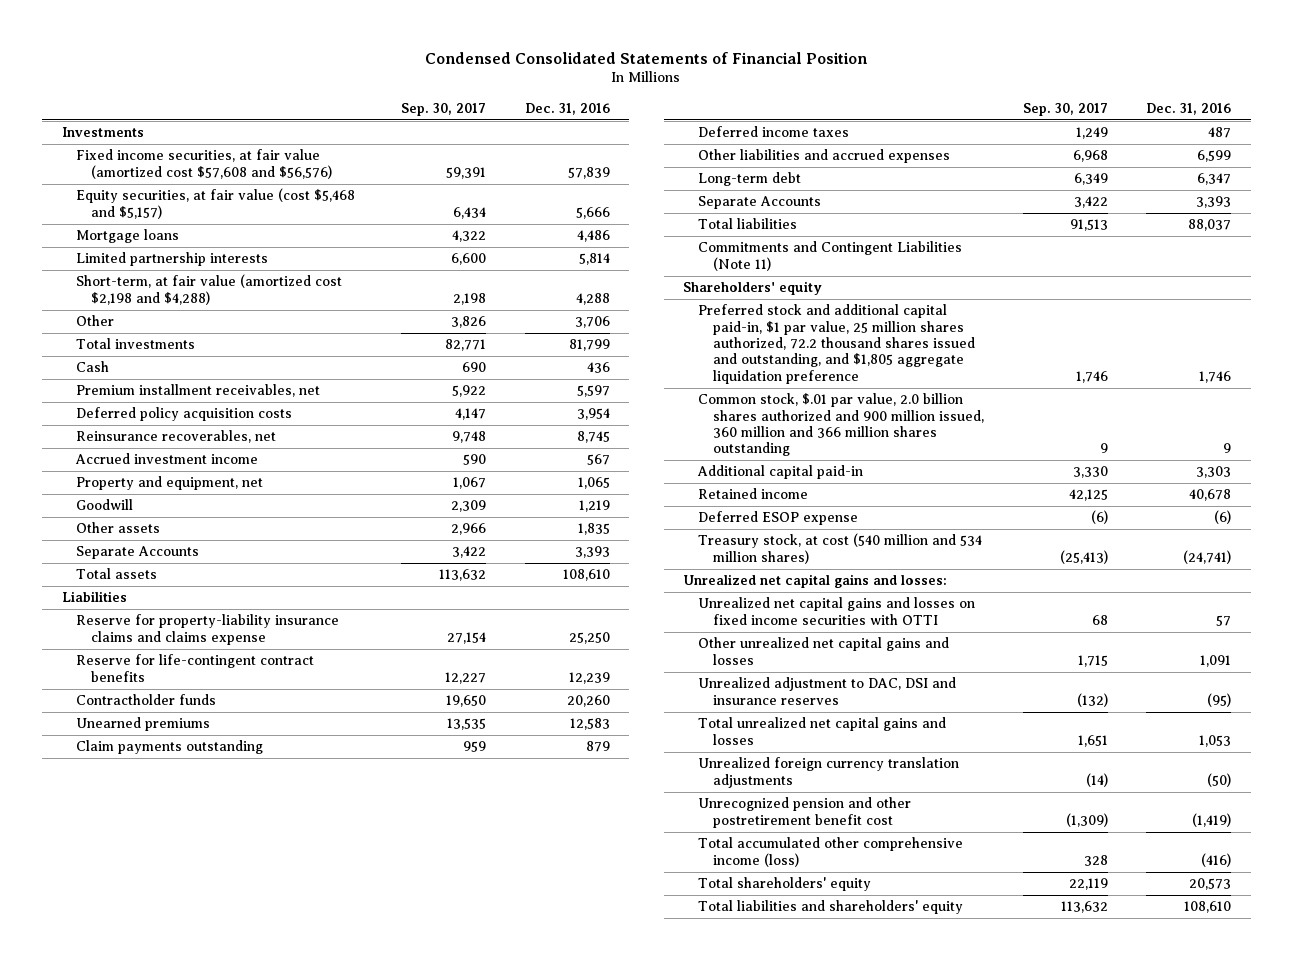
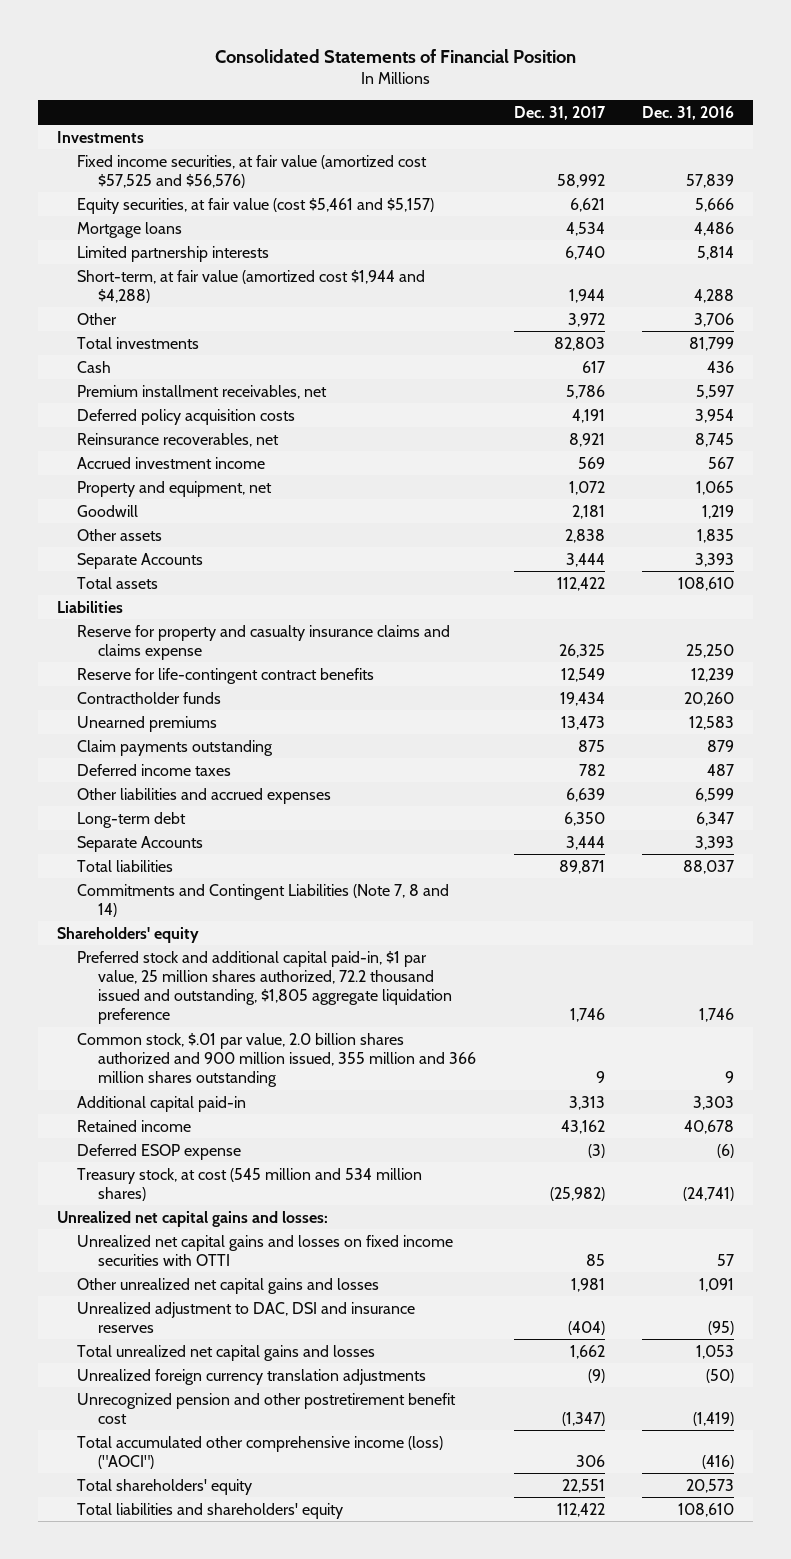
- Condensed Consolidated Statements of Financial Position
+ Consolidated Statements of Financial Position
- | Sep. 30, 2017 | Dec. 31, 2016
+ | Dec. 31, 2017 | Dec. 31, 2016
- Fixed income securities, at fair value (amortized cost $57,608 and $56,576) | 59,391 | 57,839
- Equity securities, at fair value (cost $5,468 and $5,157) | 6,434 | 5,666
+ Fixed income securities, at fair value (amortized cost $57,525 and $56,576) | 58,992 | 57,839
+ Equity securities, at fair value (cost $5,461 and $5,157) | 6,621 | 5,666
- Short-term, at fair value (amortized cost $2,198 and $4,288) | 2,198 | 4,288
+ Short-term, at fair value (amortized cost $1,944 and $4,288) | 1,944 | 4,288
- Reserve for property-liability insurance claims and claims expense | 27,154 | 25,250
+ Reserve for property and casualty insurance claims and claims expense | 26,325 | 25,250
- Commitments and Contingent Liabilities (Note 11)
+ Commitments and Contingent Liabilities (Note 7, 8 and 14)
- Preferred stock and additional capital paid-in, $1 par value, 25 million shares authorized, 72.2 thousand shares issued and outstanding, and $1,805 aggregate liquidation preference | 1,746 | 1,746
- Common stock, $.01 par value, 2.0 billion shares authorized and 900 million issued, 360 million and 366 million shares outstanding | 9 | 9
+ Preferred stock and additional capital paid-in, $1 par value, 25 million shares authorized, 72.2 thousand issued and outstanding, $1,805 aggregate liquidation preference | 1,746 | 1,746
+ Common stock, $.01 par value, 2.0 billion shares authorized and 900 million issued, 355 million and 366 million shares outstanding | 9 | 9
- Treasury stock, at cost (540 million and 534 million shares) | (25,413) | (24,741)
+ Treasury stock, at cost (545 million and 534 million shares) | (25,982) | (24,741)
- Total accumulated other comprehensive income (loss) | 328 | (416)
+ Total accumulated other comprehensive income (loss) ("AOCI") | 306 | (416)

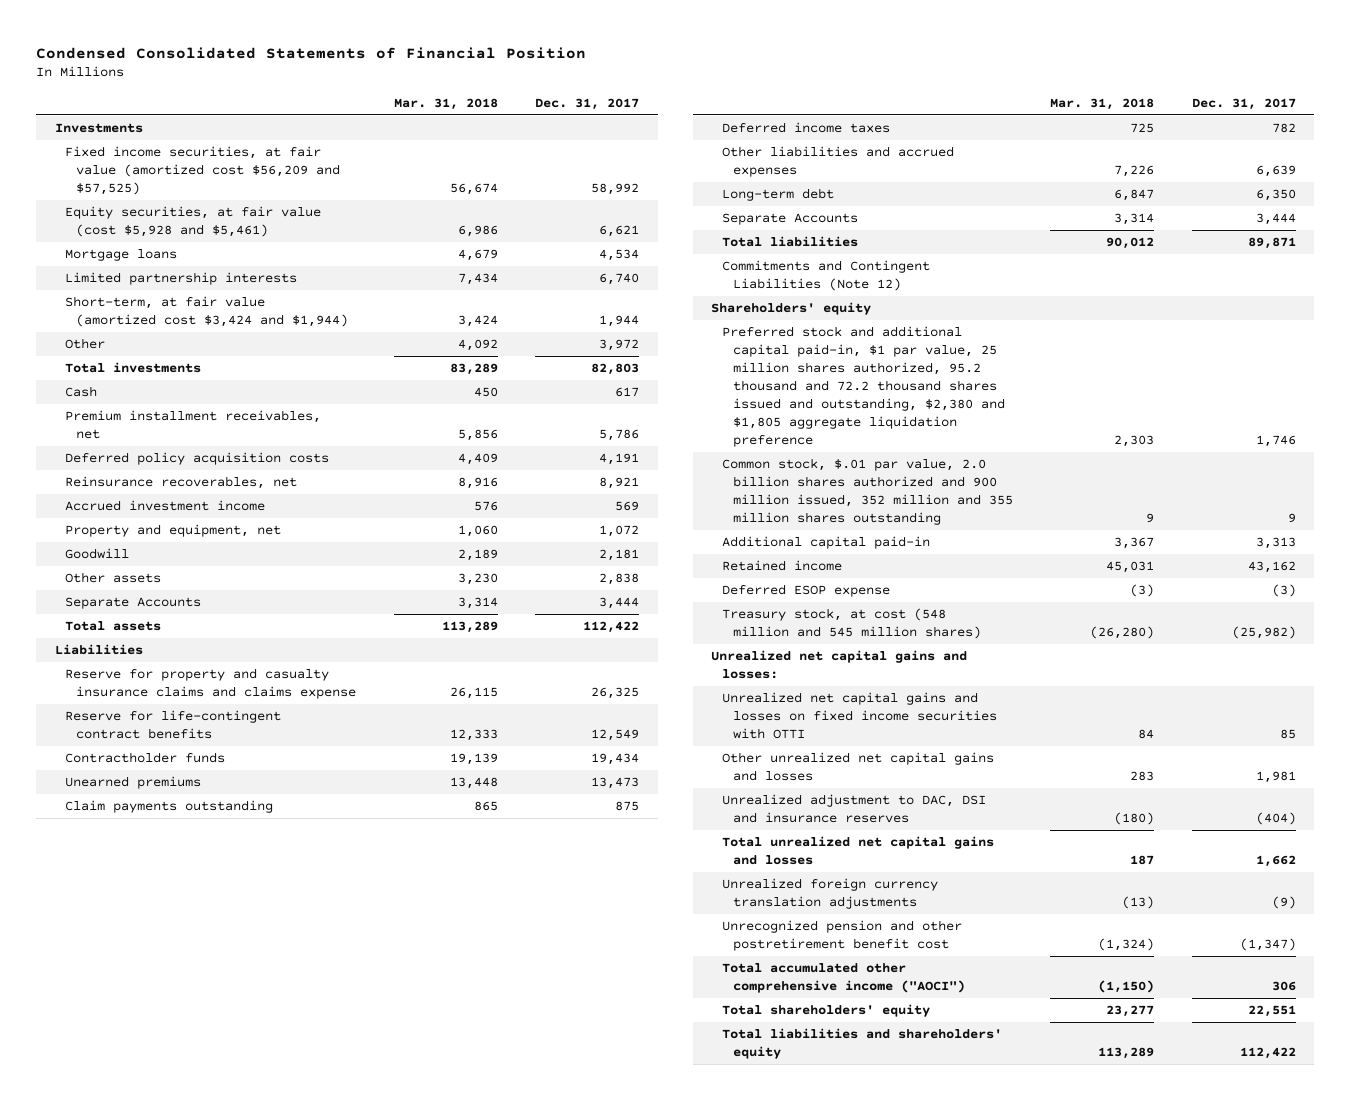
- Consolidated Statements of Financial Position
+ Condensed Consolidated Statements of Financial Position
- | Dec. 31, 2017 | Dec. 31, 2016
+ | Mar. 31, 2018 | Dec. 31, 2017
- Fixed income securities, at fair value (amortized cost $57,525 and $56,576) | 58,992 | 57,839
- Equity securities, at fair value (cost $5,461 and $5,157) | 6,621 | 5,666
+ Fixed income securities, at fair value (amortized cost $56,209 and $57,525) | 56,674 | 58,992
+ Equity securities, at fair value (cost $5,928 and $5,461) | 6,986 | 6,621
- Short-term, at fair value (amortized cost $1,944 and $4,288) | 1,944 | 4,288
+ Short-term, at fair value (amortized cost $3,424 and $1,944) | 3,424 | 1,944
- Commitments and Contingent Liabilities (Note 7, 8 and 14)
+ Commitments and Contingent Liabilities (Note 12)
- Preferred stock and additional capital paid-in, $1 par value, 25 million shares authorized, 72.2 thousand issued and outstanding, $1,805 aggregate liquidation preference | 1,746 | 1,746
- Common stock, $.01 par value, 2.0 billion shares authorized and 900 million issued, 355 million and 366 million shares outstanding | 9 | 9
+ Preferred stock and additional capital paid-in, $1 par value, 25 million shares authorized, 95.2 thousand and 72.2 thousand shares issued and outstanding, $2,380 and $1,805 aggregate liquidation preference | 2,303 | 1,746
+ Common stock, $.01 par value, 2.0 billion shares authorized and 900 million issued, 352 million and 355 million shares outstanding | 9 | 9
- Treasury stock, at cost (545 million and 534 million shares) | (25,982) | (24,741)
+ Treasury stock, at cost (548 million and 545 million shares) | (26,280) | (25,982)
- Total accumulated other comprehensive income (loss) ("AOCI") | 306 | (416)
+ Total accumulated other comprehensive income ("AOCI") | (1,150) | 306

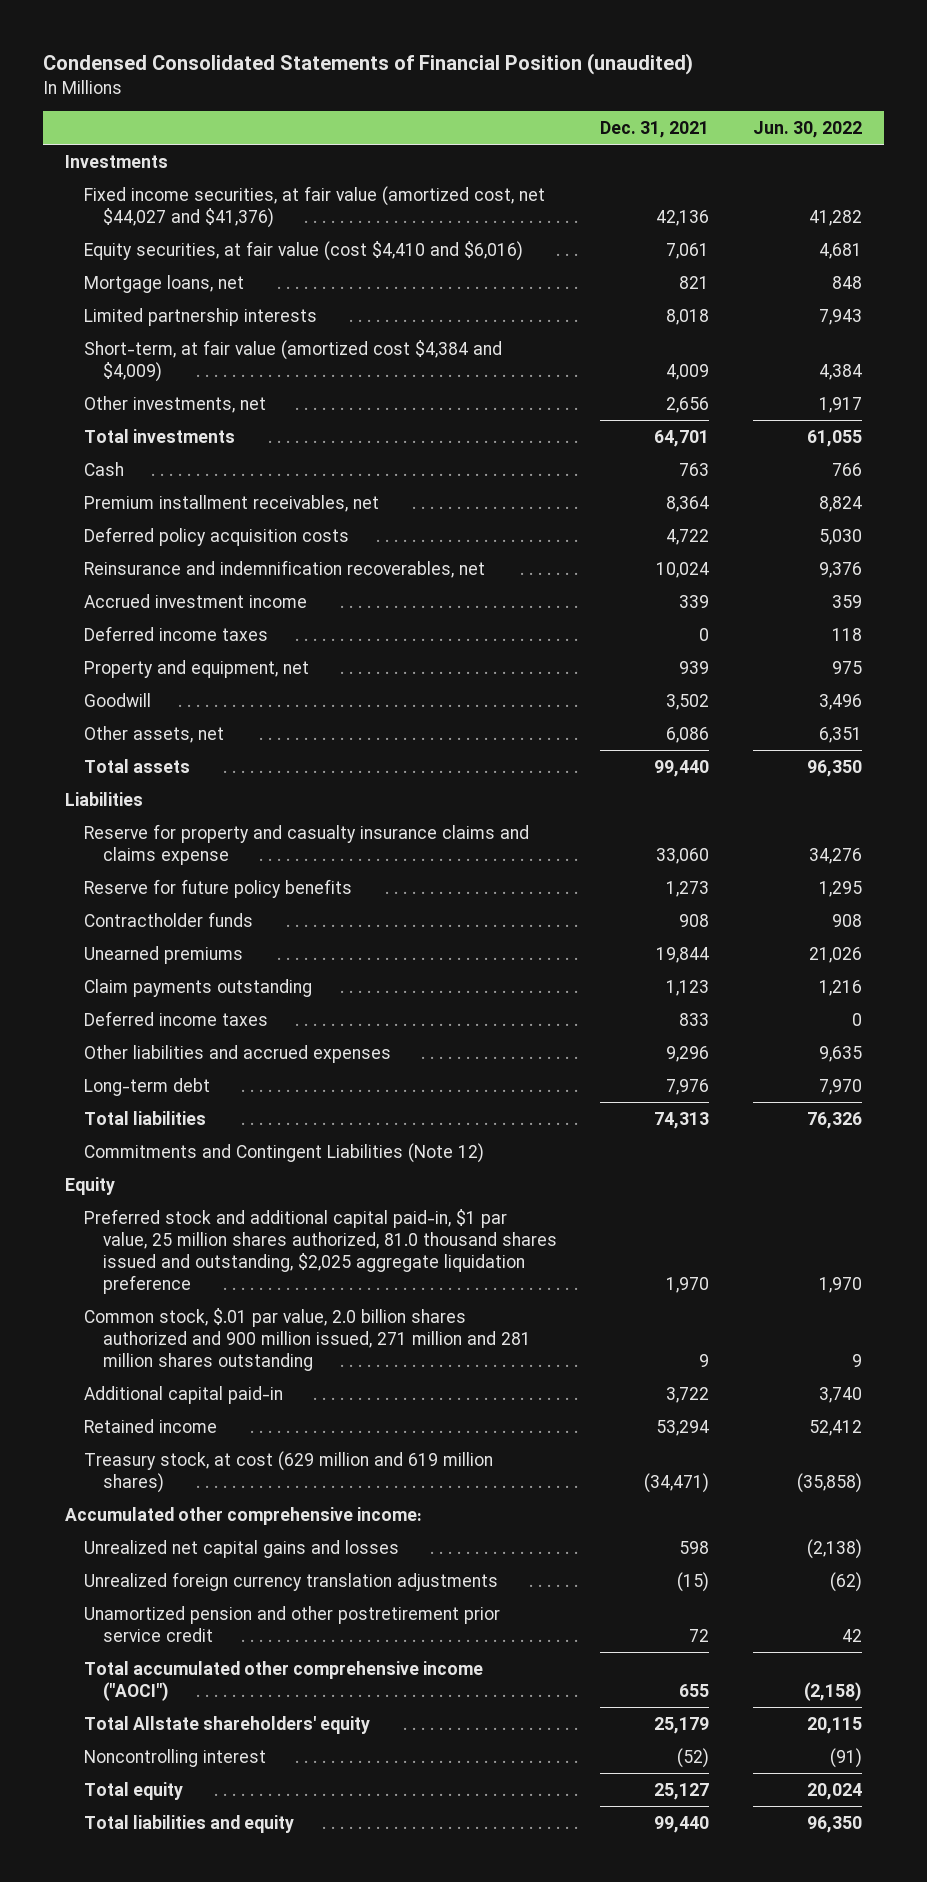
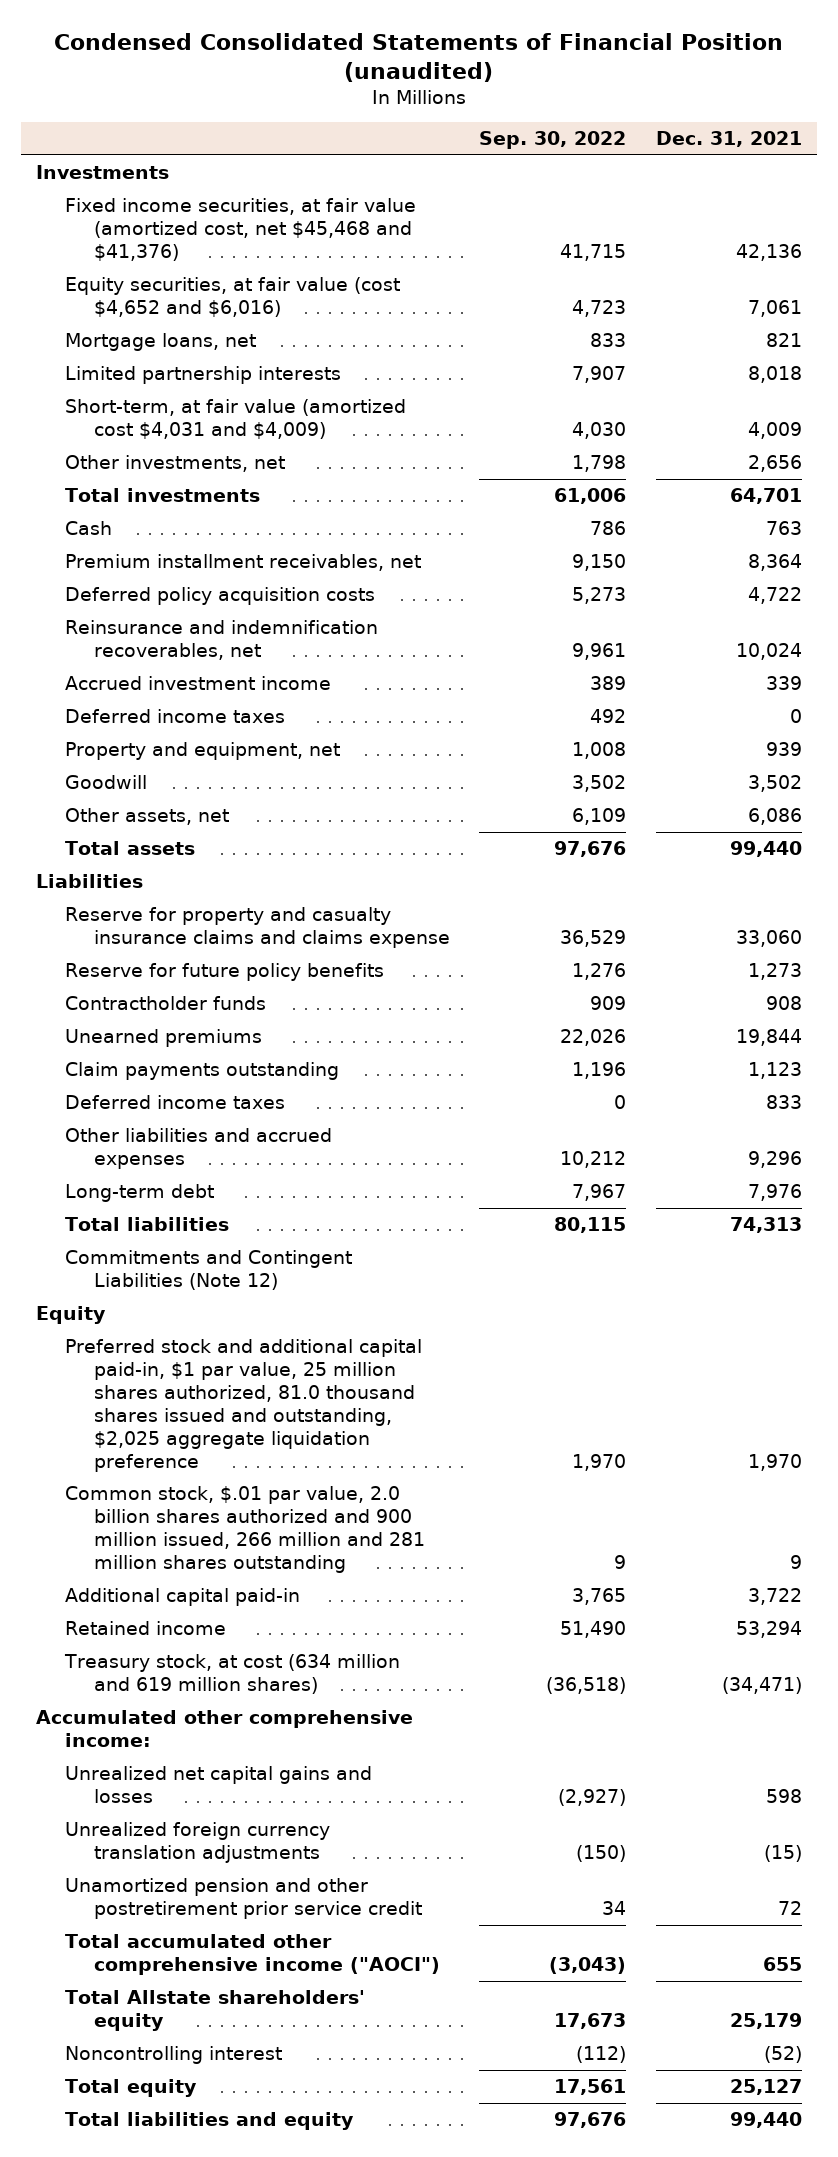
- | Dec. 31, 2021 | Jun. 30, 2022
+ | Sep. 30, 2022 | Dec. 31, 2021
- Fixed income securities, at fair value (amortized cost, net $44,027 and $41,376) | 42,136 | 41,282
- Equity securities, at fair value (cost $4,410 and $6,016) | 7,061 | 4,681
+ Fixed income securities, at fair value (amortized cost, net $45,468 and $41,376) | 41,715 | 42,136
+ Equity securities, at fair value (cost $4,652 and $6,016) | 4,723 | 7,061
- Short-term, at fair value (amortized cost $4,384 and $4,009) | 4,009 | 4,384
+ Short-term, at fair value (amortized cost $4,031 and $4,009) | 4,030 | 4,009
- Common stock, $.01 par value, 2.0 billion shares authorized and 900 million issued, 271 million and 281 million shares outstanding | 9 | 9
+ Common stock, $.01 par value, 2.0 billion shares authorized and 900 million issued, 266 million and 281 million shares outstanding | 9 | 9
- Treasury stock, at cost (629 million and 619 million shares) | (34,471) | (35,858)
+ Treasury stock, at cost (634 million and 619 million shares) | (36,518) | (34,471)

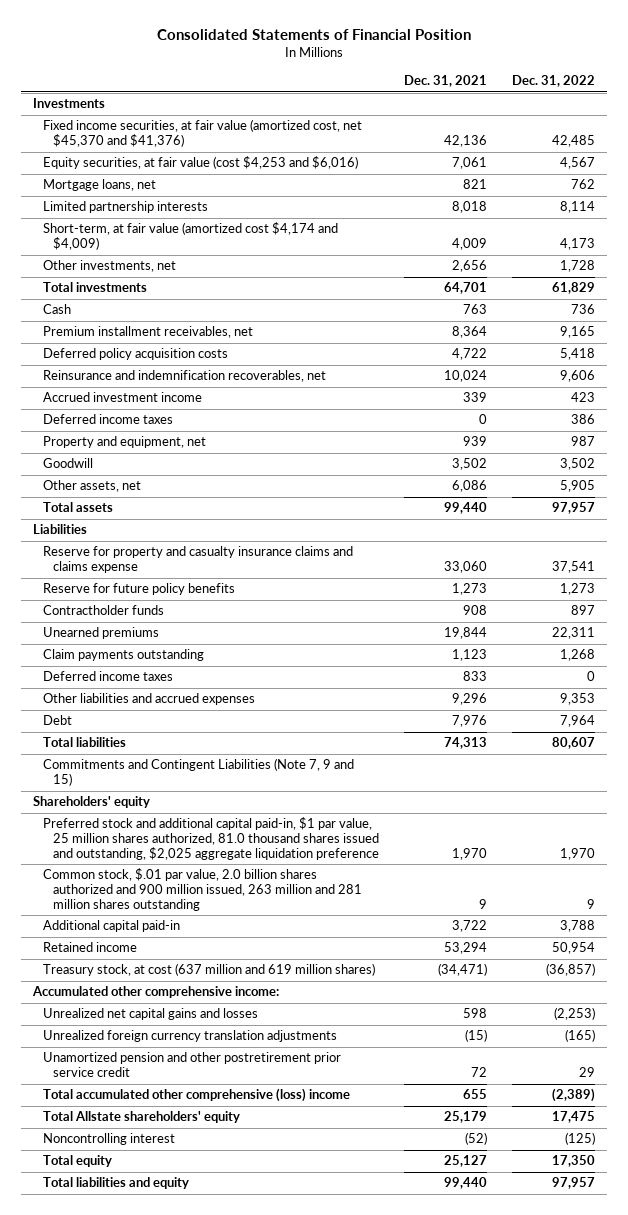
- Condensed Consolidated Statements of Financial Position (unaudited)
+ Consolidated Statements of Financial Position
- | Sep. 30, 2022 | Dec. 31, 2021
+ | Dec. 31, 2021 | Dec. 31, 2022
- Fixed income securities, at fair value (amortized cost, net $45,468 and $41,376) | 41,715 | 42,136
- Equity securities, at fair value (cost $4,652 and $6,016) | 4,723 | 7,061
+ Fixed income securities, at fair value (amortized cost, net $45,370 and $41,376) | 42,136 | 42,485
+ Equity securities, at fair value (cost $4,253 and $6,016) | 7,061 | 4,567
- Short-term, at fair value (amortized cost $4,031 and $4,009) | 4,030 | 4,009
+ Short-term, at fair value (amortized cost $4,174 and $4,009) | 4,009 | 4,173
- Long-term debt | 7,967 | 7,976
+ Debt | 7,976 | 7,964
- Commitments and Contingent Liabilities (Note 12)
- Equity
+ Commitments and Contingent Liabilities (Note 7, 9 and 15)
+ Shareholders' equity
- Common stock, $.01 par value, 2.0 billion shares authorized and 900 million issued, 266 million and 281 million shares outstanding | 9 | 9
+ Common stock, $.01 par value, 2.0 billion shares authorized and 900 million issued, 263 million and 281 million shares outstanding | 9 | 9
- Treasury stock, at cost (634 million and 619 million shares) | (36,518) | (34,471)
+ Treasury stock, at cost (637 million and 619 million shares) | (34,471) | (36,857)
- Total accumulated other comprehensive income ("AOCI") | (3,043) | 655
+ Total accumulated other comprehensive (loss) income | 655 | (2,389)

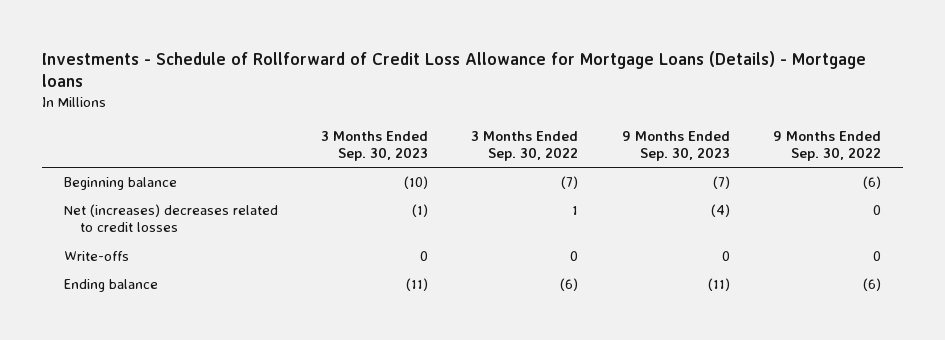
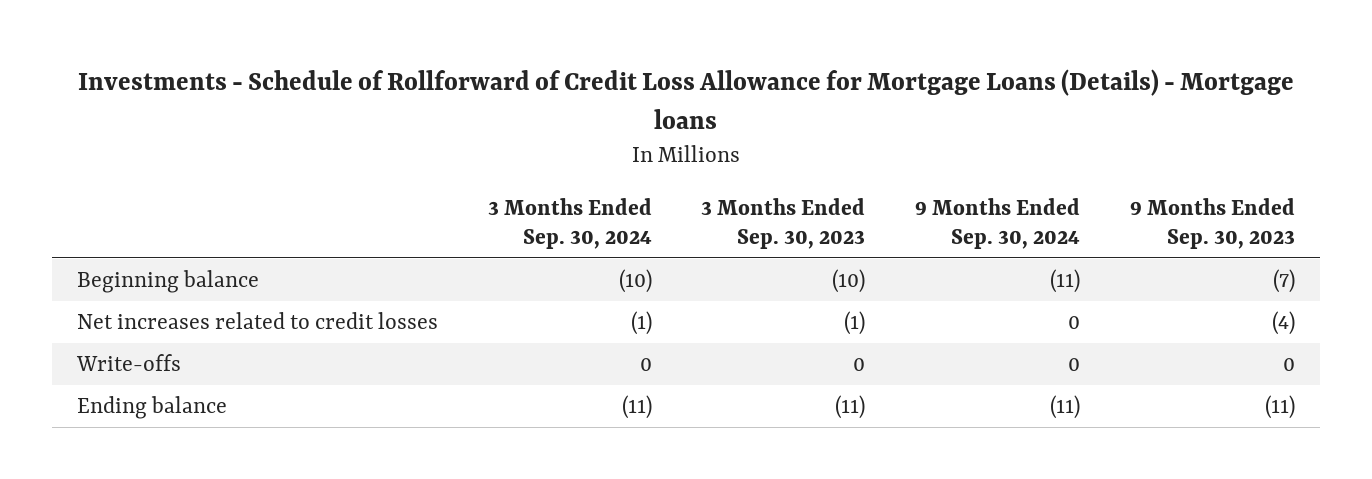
- | 3 Months Ended Sep. 30, 2023 | 3 Months Ended Sep. 30, 2022 | 9 Months Ended Sep. 30, 2023 | 9 Months Ended Sep. 30, 2022
+ | 3 Months Ended Sep. 30, 2024 | 3 Months Ended Sep. 30, 2023 | 9 Months Ended Sep. 30, 2024 | 9 Months Ended Sep. 30, 2023
- Net (increases) decreases related to credit losses | (1) | 1 | (4) | 0
+ Net increases related to credit losses | (1) | (1) | 0 | (4)

